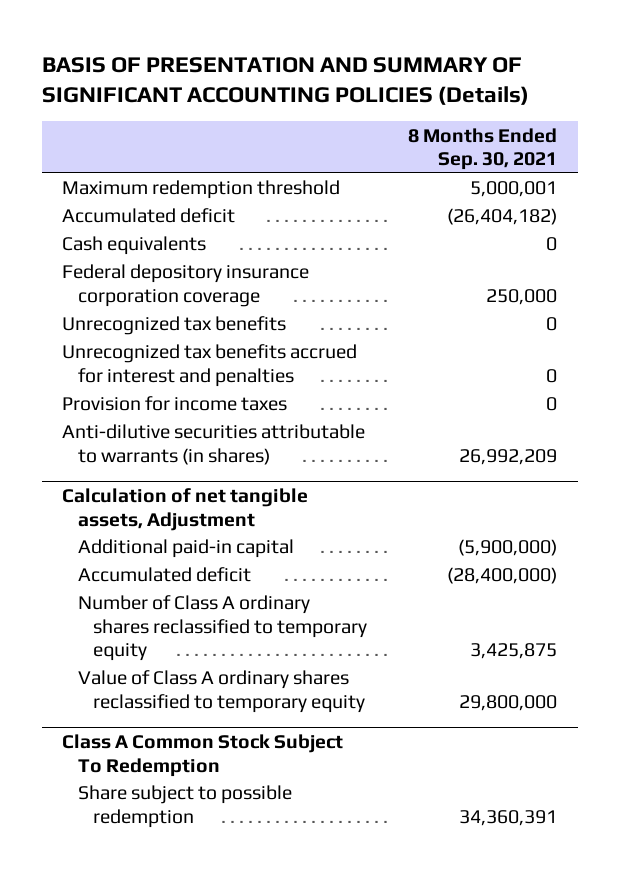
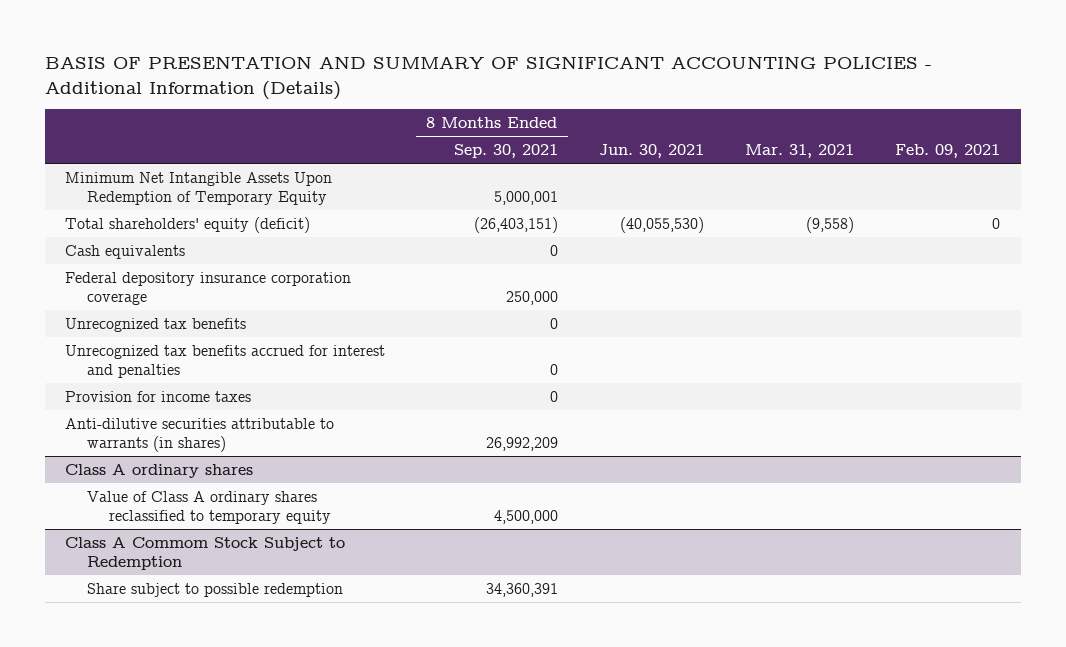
- BASIS OF PRESENTATION AND SUMMARY OF SIGNIFICANT ACCOUNTING POLICIES (Details)
+ BASIS OF PRESENTATION AND SUMMARY OF SIGNIFICANT ACCOUNTING POLICIES - Additional Information (Details)
- | 8 Months Ended Sep. 30, 2021
+ | 8 Months Ended Sep. 30, 2021 | Jun. 30, 2021 | Mar. 31, 2021 | Feb. 09, 2021
- Maximum redemption threshold | 5,000,001
- Accumulated deficit | (26,404,182)
+ Minimum Net Intangible Assets Upon Redemption of Temporary Equity | 5,000,001 | | |
+ Total shareholders' equity (deficit) | (26,403,151) | (40,055,530) | (9,558) | 0
- Calculation of net tangible assets, Adjustment
- Additional paid-in capital | (5,900,000)
- Accumulated deficit | (28,400,000)
- Number of Class A ordinary shares reclassified to temporary equity | 3,425,875
- Value of Class A ordinary shares reclassified to temporary equity | 29,800,000
- Class A Common Stock Subject To Redemption
+ Class A ordinary shares
+ Value of Class A ordinary shares reclassified to temporary equity | 4,500,000 | | |
+ Class A Commom Stock Subject to Redemption

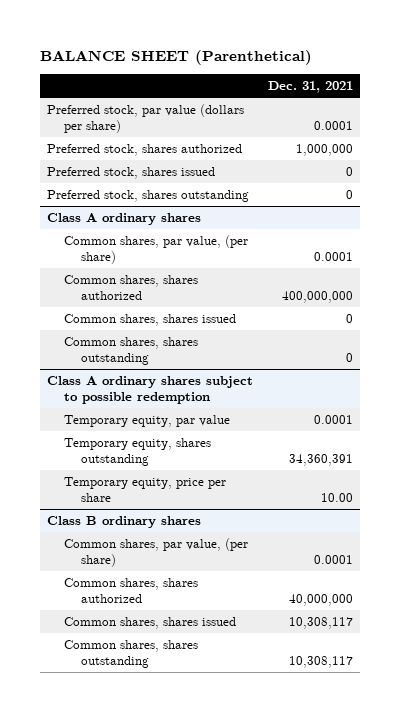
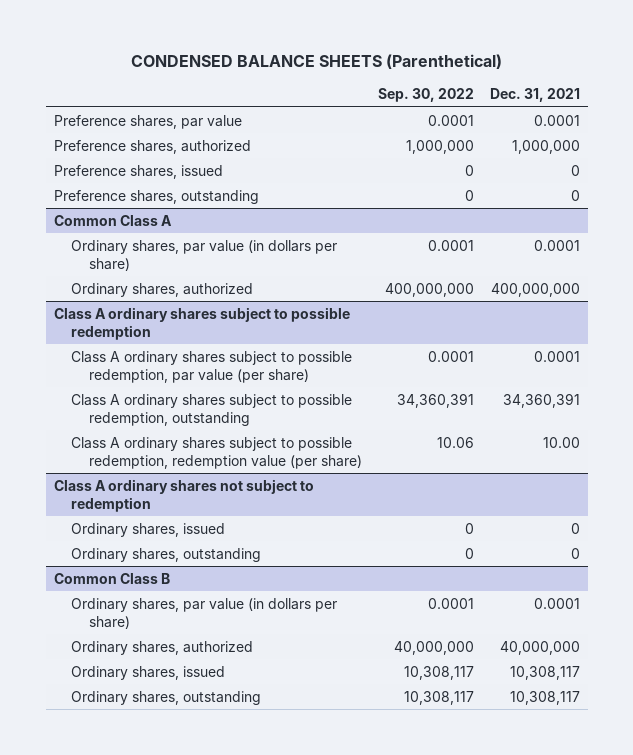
- BALANCE SHEET (Parenthetical)
+ CONDENSED BALANCE SHEETS (Parenthetical)
- | Dec. 31, 2021
+ | Sep. 30, 2022 | Dec. 31, 2021
- Preferred stock, par value (dollars per share) | 0.0001
- Preferred stock, shares authorized | 1,000,000
- Preferred stock, shares issued | 0
- Preferred stock, shares outstanding | 0
- Class A ordinary shares
- Common shares, par value, (per share) | 0.0001
- Common shares, shares authorized | 400,000,000
- Common shares, shares issued | 0
- Common shares, shares outstanding | 0
+ Preference shares, par value | 0.0001 | 0.0001
+ Preference shares, authorized | 1,000,000 | 1,000,000
+ Preference shares, issued | 0 | 0
+ Preference shares, outstanding | 0 | 0
+ Common Class A
+ Ordinary shares, par value (in dollars per share) | 0.0001 | 0.0001
+ Ordinary shares, authorized | 400,000,000 | 400,000,000
@ Class A ordinary shares subject to possible redemption
- Temporary equity, par value | 0.0001
- Temporary equity, shares outstanding | 34,360,391
- Temporary equity, price per share | 10.00
- Class B ordinary shares
- Common shares, par value, (per share) | 0.0001
- Common shares, shares authorized | 40,000,000
- Common shares, shares issued | 10,308,117
- Common shares, shares outstanding | 10,308,117
@ Class A ordinary shares subject to possible redemption
+ Class A ordinary shares subject to possible redemption, par value (per share) | 0.0001 | 0.0001
+ Class A ordinary shares subject to possible redemption, outstanding | 34,360,391 | 34,360,391
+ Class A ordinary shares subject to possible redemption, redemption value (per share) | 10.06 | 10.00
+ Class A ordinary shares not subject to redemption
+ Ordinary shares, issued | 0 | 0
+ Ordinary shares, outstanding | 0 | 0
+ Common Class B
+ Ordinary shares, par value (in dollars per share) | 0.0001 | 0.0001
+ Ordinary shares, authorized | 40,000,000 | 40,000,000
+ Ordinary shares, issued | 10,308,117 | 10,308,117
+ Ordinary shares, outstanding | 10,308,117 | 10,308,117

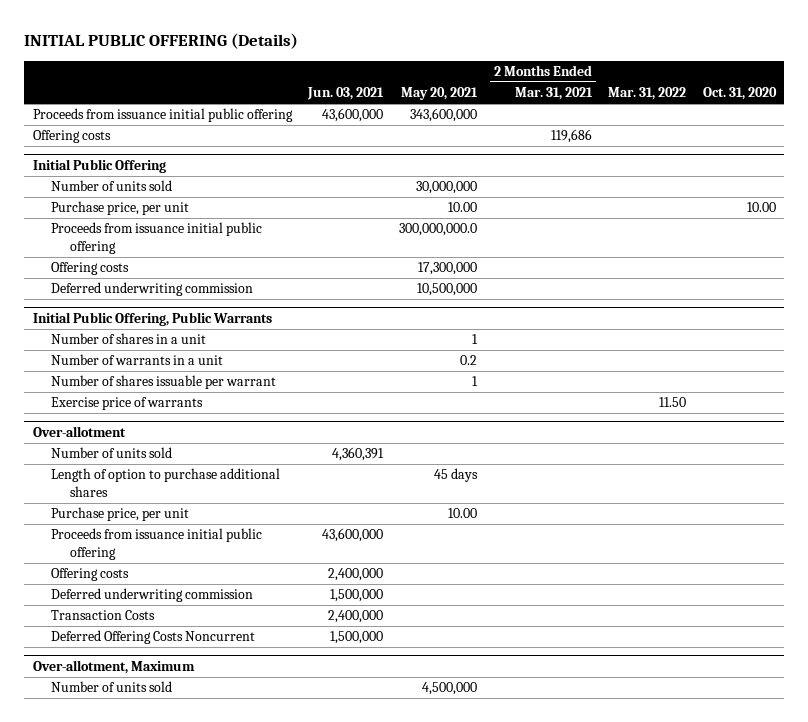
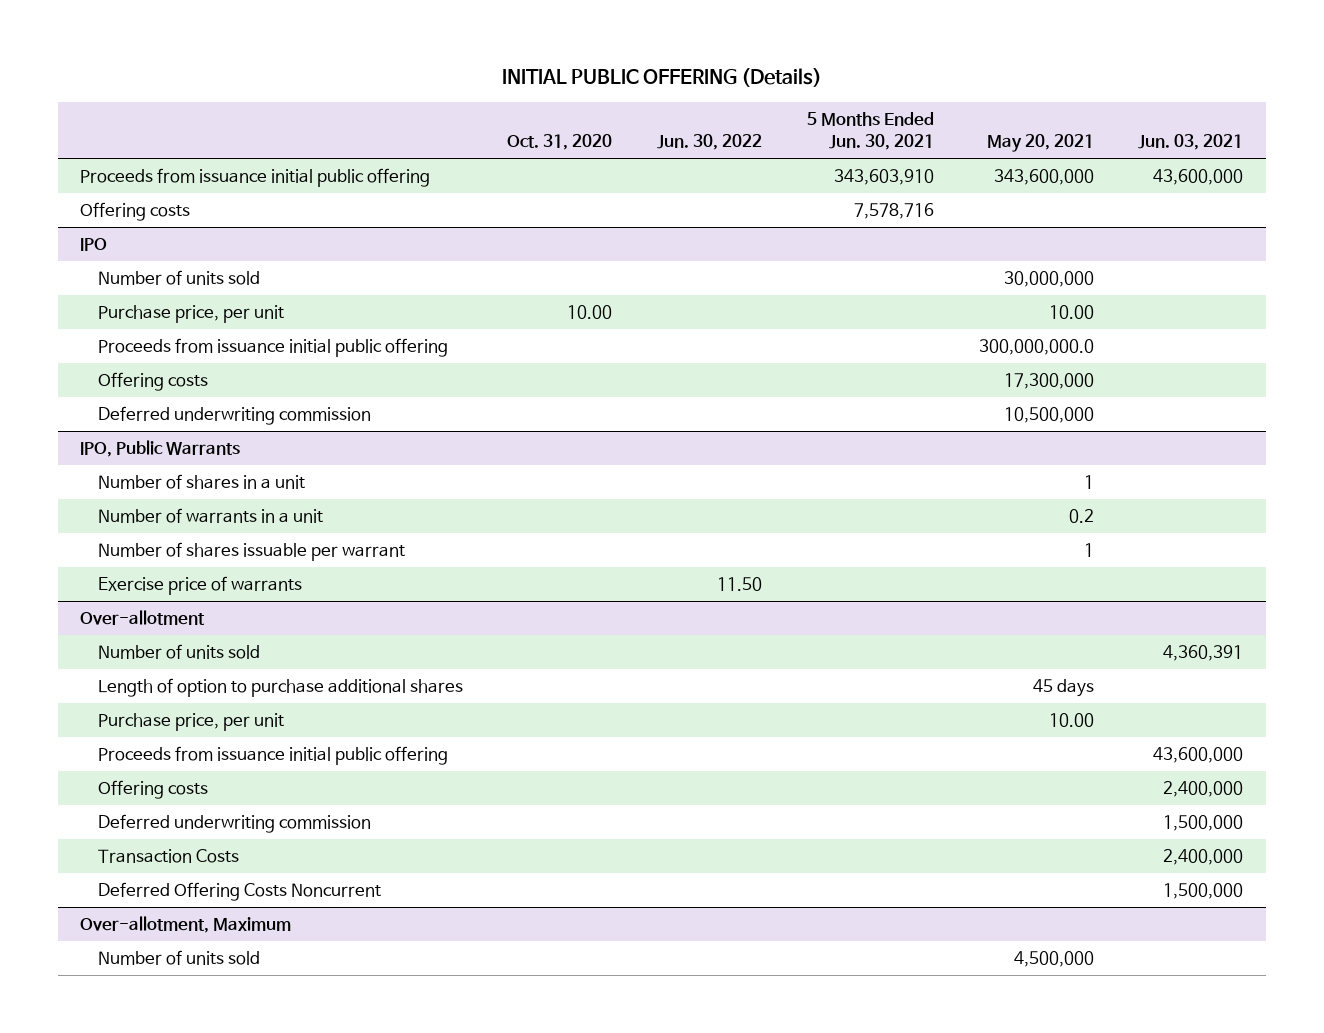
- | Jun. 03, 2021 | May 20, 2021 | 2 Months Ended Mar. 31, 2021 | Mar. 31, 2022 | Oct. 31, 2020
+ | Oct. 31, 2020 | Jun. 30, 2022 | 5 Months Ended Jun. 30, 2021 | May 20, 2021 | Jun. 03, 2021
- Initial Public Offering
+ IPO
- Initial Public Offering, Public Warrants
+ IPO, Public Warrants

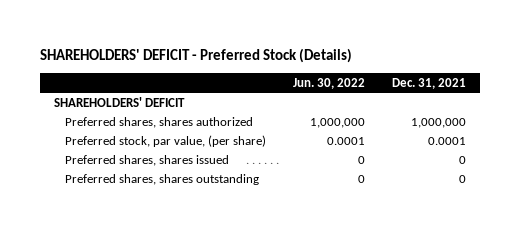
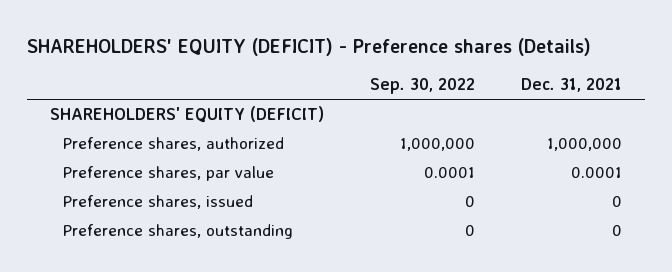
- SHAREHOLDERS' DEFICIT - Preferred Stock (Details)
+ SHAREHOLDERS' EQUITY (DEFICIT) - Preference shares (Details)
- | Jun. 30, 2022 | Dec. 31, 2021
+ | Sep. 30, 2022 | Dec. 31, 2021
- SHAREHOLDERS' DEFICIT
- Preferred shares, shares authorized | 1,000,000 | 1,000,000
- Preferred stock, par value, (per share) | 0.0001 | 0.0001
- Preferred shares, shares issued | 0 | 0
- Preferred shares, shares outstanding | 0 | 0
+ SHAREHOLDERS' EQUITY (DEFICIT)
+ Preference shares, authorized | 1,000,000 | 1,000,000
+ Preference shares, par value | 0.0001 | 0.0001
+ Preference shares, issued | 0 | 0
+ Preference shares, outstanding | 0 | 0

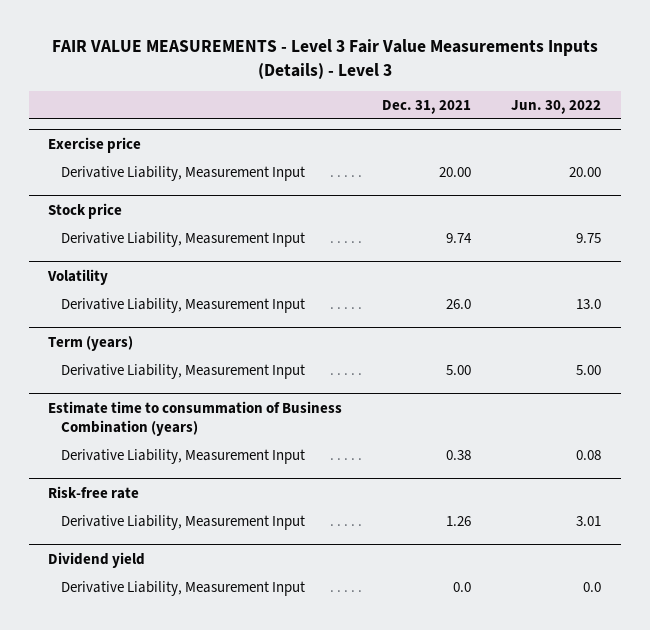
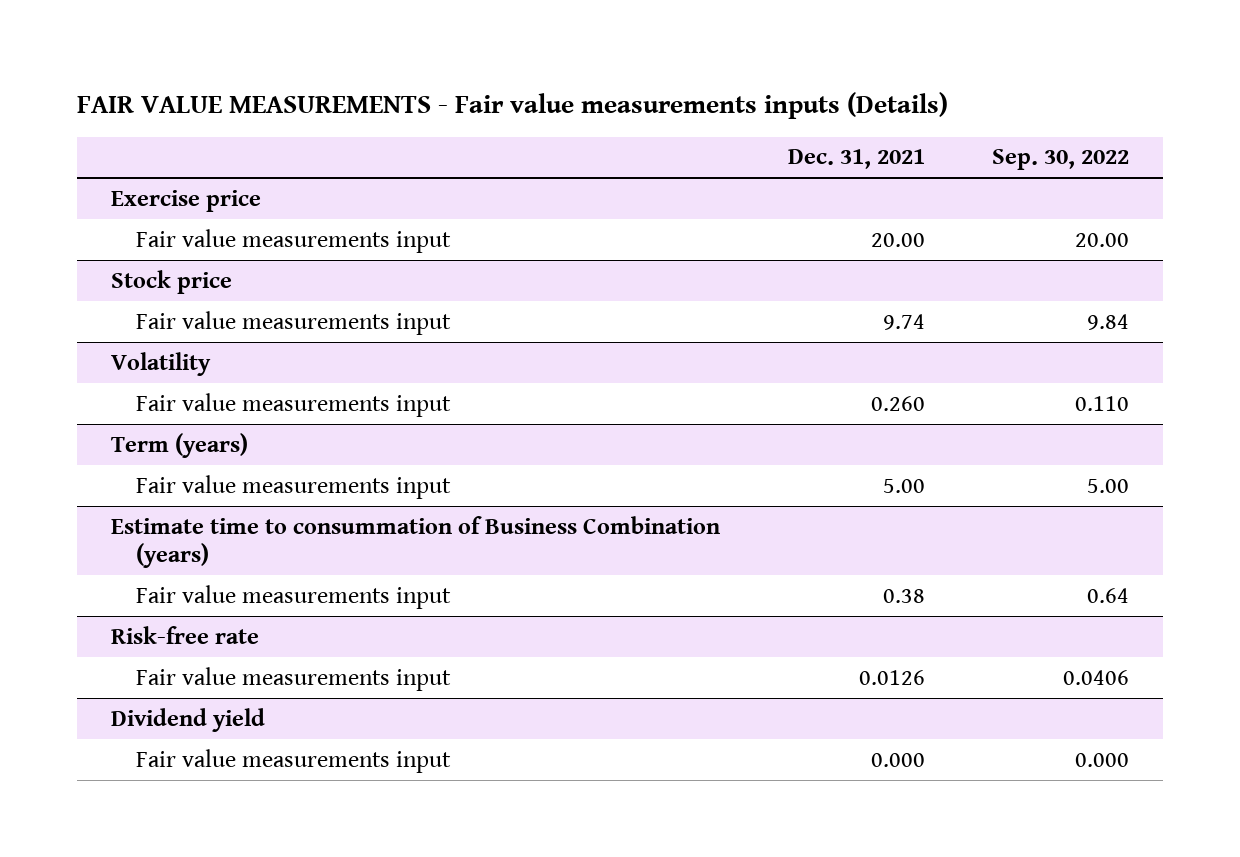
- FAIR VALUE MEASUREMENTS - Level 3 Fair Value Measurements Inputs (Details) - Level 3
+ FAIR VALUE MEASUREMENTS - Fair value measurements inputs (Details)
- | Dec. 31, 2021 | Jun. 30, 2022
+ | Dec. 31, 2021 | Sep. 30, 2022
@ Exercise price
- Derivative Liability, Measurement Input | 20.00 | 20.00
+ Fair value measurements input | 20.00 | 20.00
@ Stock price
- Derivative Liability, Measurement Input | 9.74 | 9.75
+ Fair value measurements input | 9.74 | 9.84
@ Volatility
- Derivative Liability, Measurement Input | 26.0 | 13.0
+ Fair value measurements input | 0.260 | 0.110
@ Term (years)
- Derivative Liability, Measurement Input | 5.00 | 5.00
+ Fair value measurements input | 5.00 | 5.00
@ Estimate time to consummation of Business Combination (years)
- Derivative Liability, Measurement Input | 0.38 | 0.08
+ Fair value measurements input | 0.38 | 0.64
@ Risk-free rate
- Derivative Liability, Measurement Input | 1.26 | 3.01
+ Fair value measurements input | 0.0126 | 0.0406
@ Dividend yield
- Derivative Liability, Measurement Input | 0.0 | 0.0
+ Fair value measurements input | 0.000 | 0.000

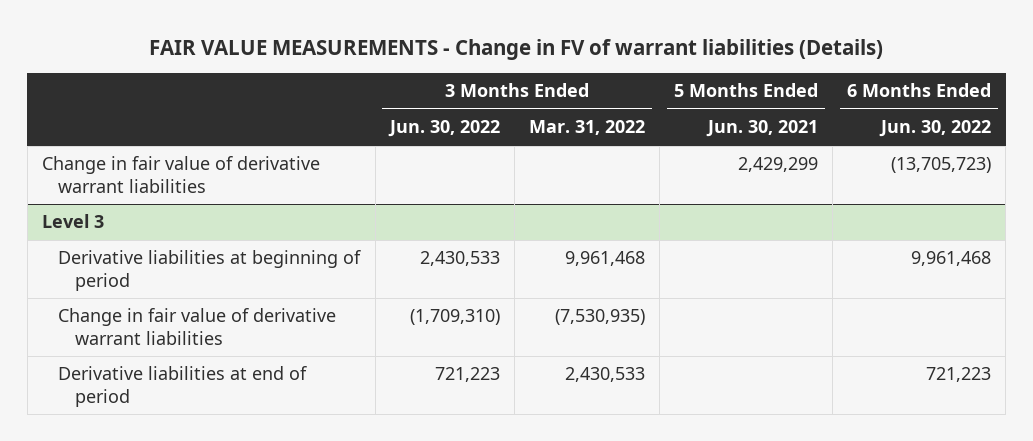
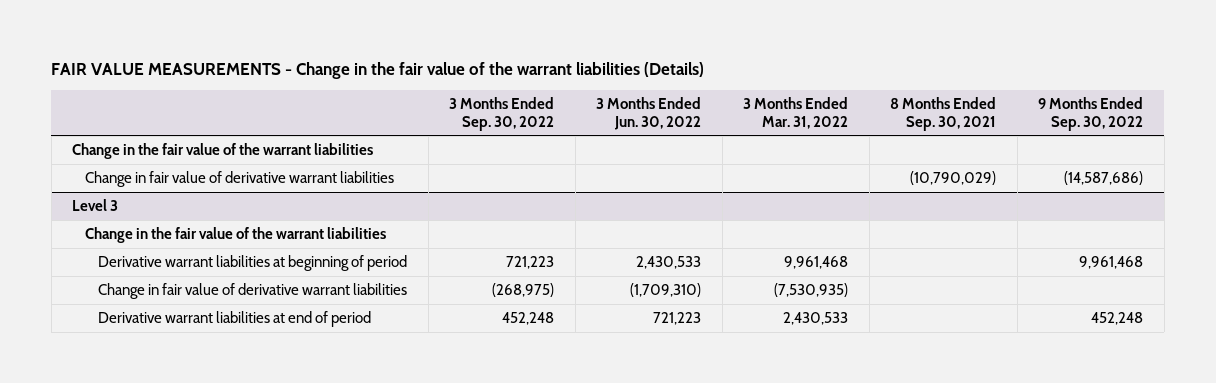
- FAIR VALUE MEASUREMENTS - Change in FV of warrant liabilities (Details)
+ FAIR VALUE MEASUREMENTS - Change in the fair value of the warrant liabilities (Details)
- | 3 Months Ended Jun. 30, 2022 | 3 Months Ended Mar. 31, 2022 | 5 Months Ended Jun. 30, 2021 | 6 Months Ended Jun. 30, 2022
+ | 3 Months Ended Sep. 30, 2022 | 3 Months Ended Jun. 30, 2022 | 3 Months Ended Mar. 31, 2022 | 8 Months Ended Sep. 30, 2021 | 9 Months Ended Sep. 30, 2022
+ Change in the fair value of the warrant liabilities
@ Level 3
- Derivative liabilities at beginning of period | 2,430,533 | 9,961,468 | | 9,961,468
+ Change in the fair value of the warrant liabilities
+ Derivative warrant liabilities at beginning of period | 721,223 | 2,430,533 | 9,961,468 | | 9,961,468
- Derivative liabilities at end of period | 721,223 | 2,430,533 | | 721,223
+ Derivative warrant liabilities at end of period | 452,248 | 721,223 | 2,430,533 | | 452,248

